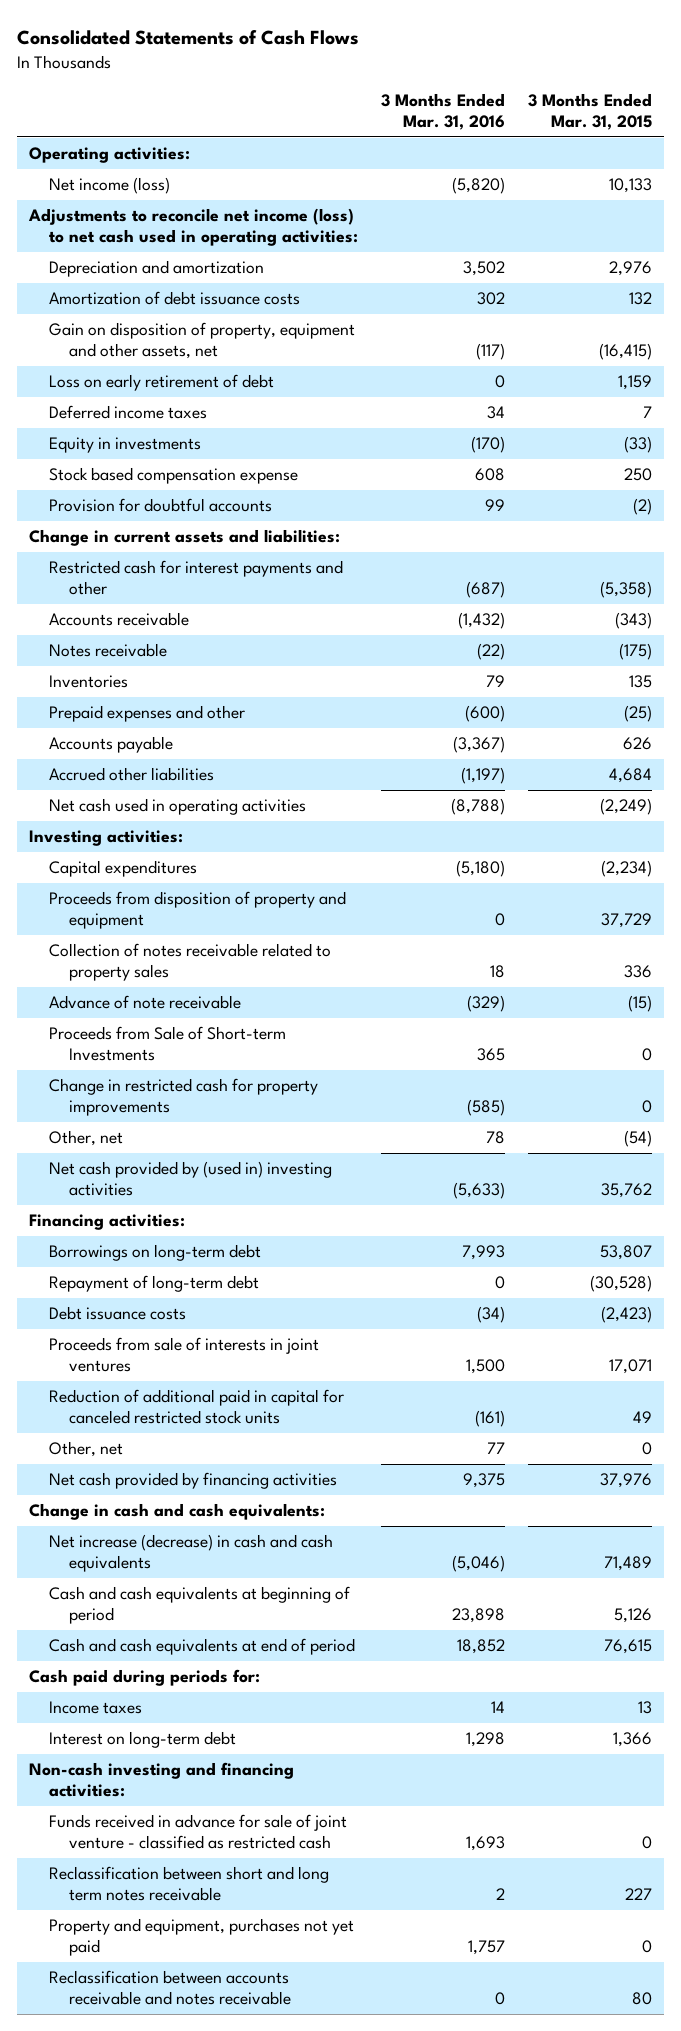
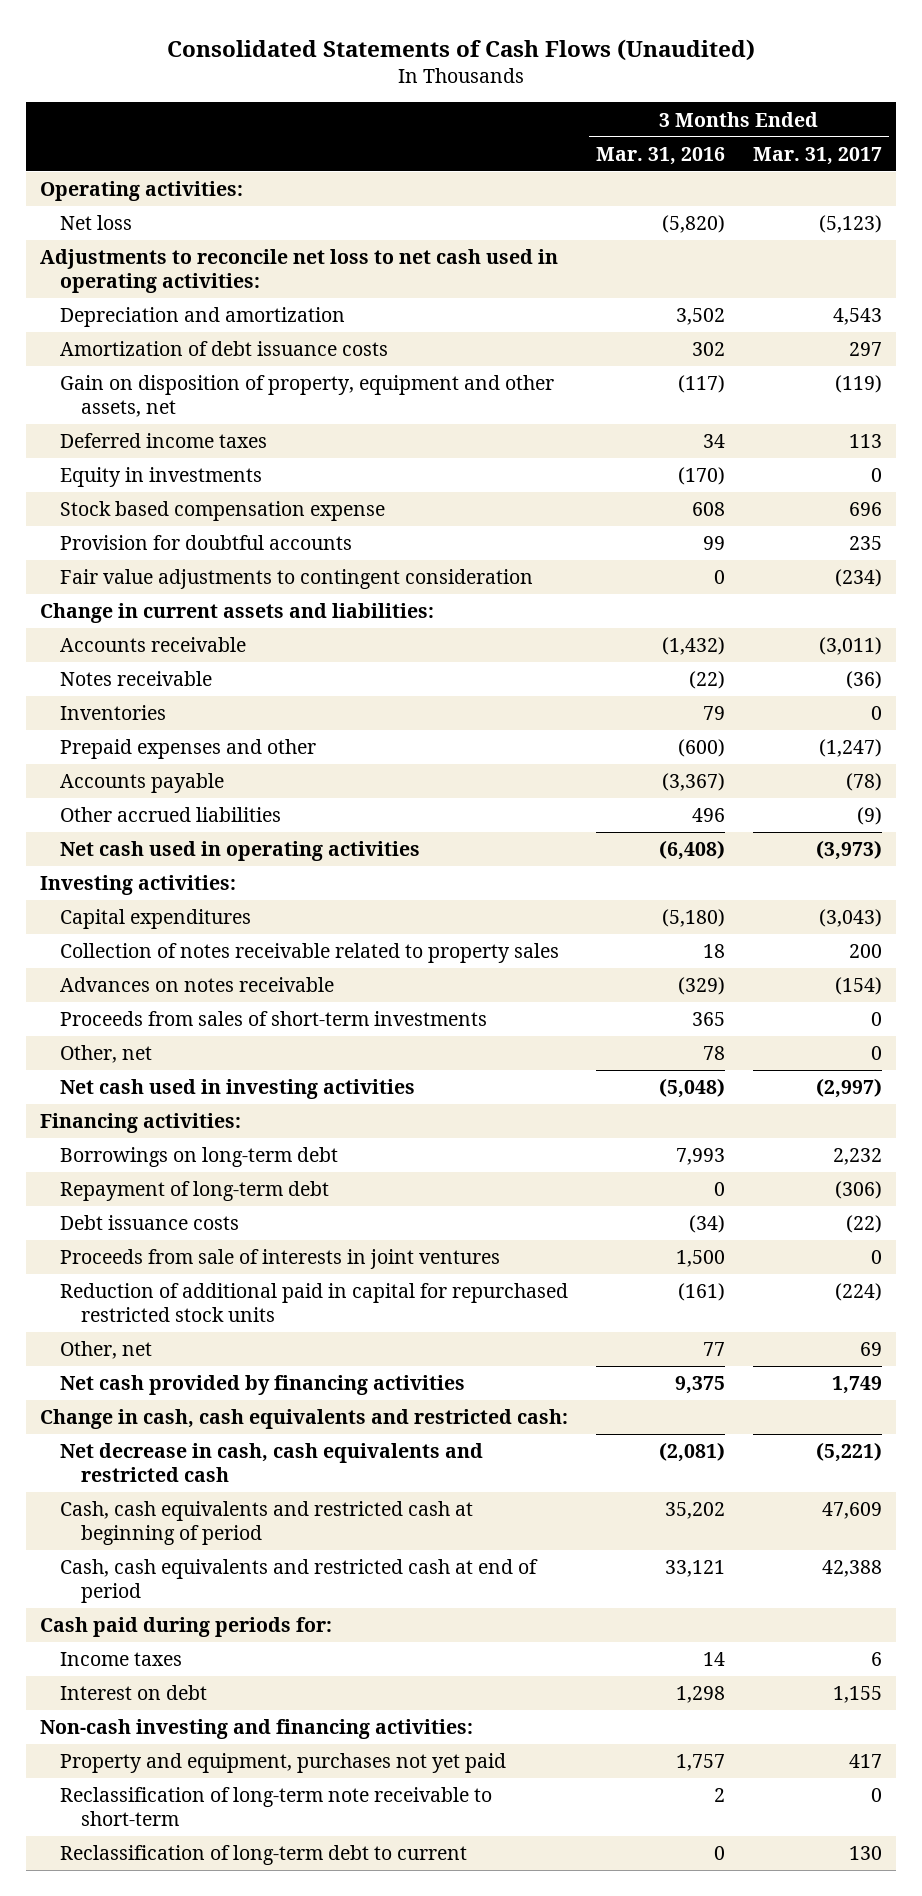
- Consolidated Statements of Cash Flows
+ Consolidated Statements of Cash Flows (Unaudited)
- | 3 Months Ended Mar. 31, 2016 | 3 Months Ended Mar. 31, 2015
+ | 3 Months Ended Mar. 31, 2016 | 3 Months Ended Mar. 31, 2017
- Net income (loss) | (5,820) | 10,133
- Adjustments to reconcile net income (loss) to net cash used in operating activities:
+ Net loss | (5,820) | (5,123)
+ Adjustments to reconcile net loss to net cash used in operating activities:
- Loss on early retirement of debt | 0 | 1,159
+ Fair value adjustments to contingent consideration | 0 | (234)
- Restricted cash for interest payments and other | (687) | (5,358)
- Accrued other liabilities | (1,197) | 4,684
- Net cash used in operating activities | (8,788) | (2,249)
+ Other accrued liabilities | 496 | (9)
+ Net cash used in operating activities | (6,408) | (3,973)
- Proceeds from disposition of property and equipment | 0 | 37,729
- Advance of note receivable | (329) | (15)
- Proceeds from Sale of Short-term Investments | 365 | 0
- Change in restricted cash for property improvements | (585) | 0
+ Advances on notes receivable | (329) | (154)
+ Proceeds from sales of short-term investments | 365 | 0
- Net cash provided by (used in) investing activities | (5,633) | 35,762
+ Net cash used in investing activities | (5,048) | (2,997)
- Reduction of additional paid in capital for canceled restricted stock units | (161) | 49
+ Reduction of additional paid in capital for repurchased restricted stock units | (161) | (224)
- Change in cash and cash equivalents:
- Net increase (decrease) in cash and cash equivalents | (5,046) | 71,489
- Cash and cash equivalents at beginning of period | 23,898 | 5,126
- Cash and cash equivalents at end of period | 18,852 | 76,615
+ Change in cash, cash equivalents and restricted cash:
+ Net decrease in cash, cash equivalents and restricted cash | (2,081) | (5,221)
+ Cash, cash equivalents and restricted cash at beginning of period | 35,202 | 47,609
+ Cash, cash equivalents and restricted cash at end of period | 33,121 | 42,388
- Interest on long-term debt | 1,298 | 1,366
+ Interest on debt | 1,298 | 1,155
- Funds received in advance for sale of joint venture - classified as restricted cash | 1,693 | 0
- Reclassification between short and long term notes receivable | 2 | 227
- Reclassification between accounts receivable and notes receivable | 0 | 80
+ Reclassification of long-term note receivable to short-term | 2 | 0
+ Reclassification of long-term debt to current | 0 | 130

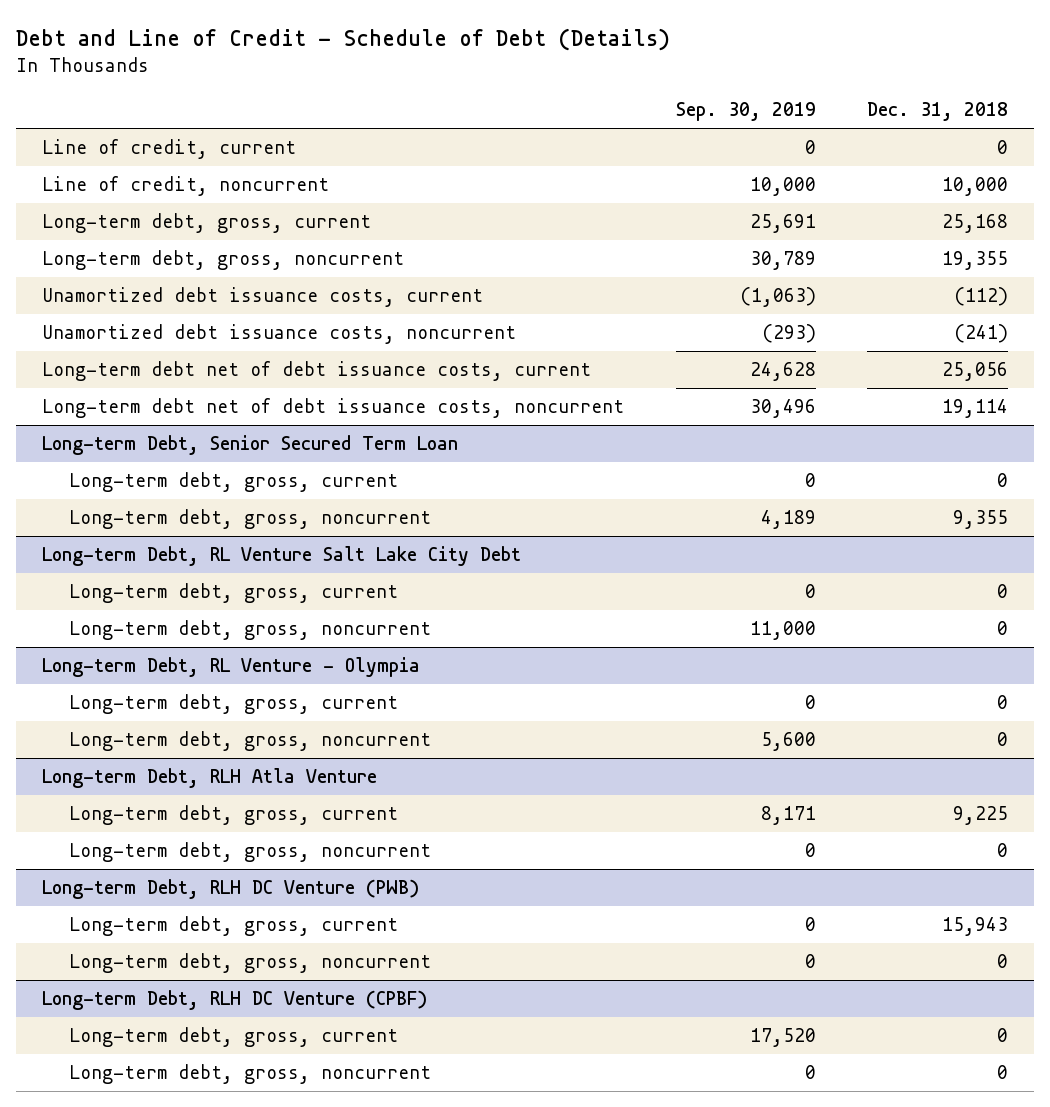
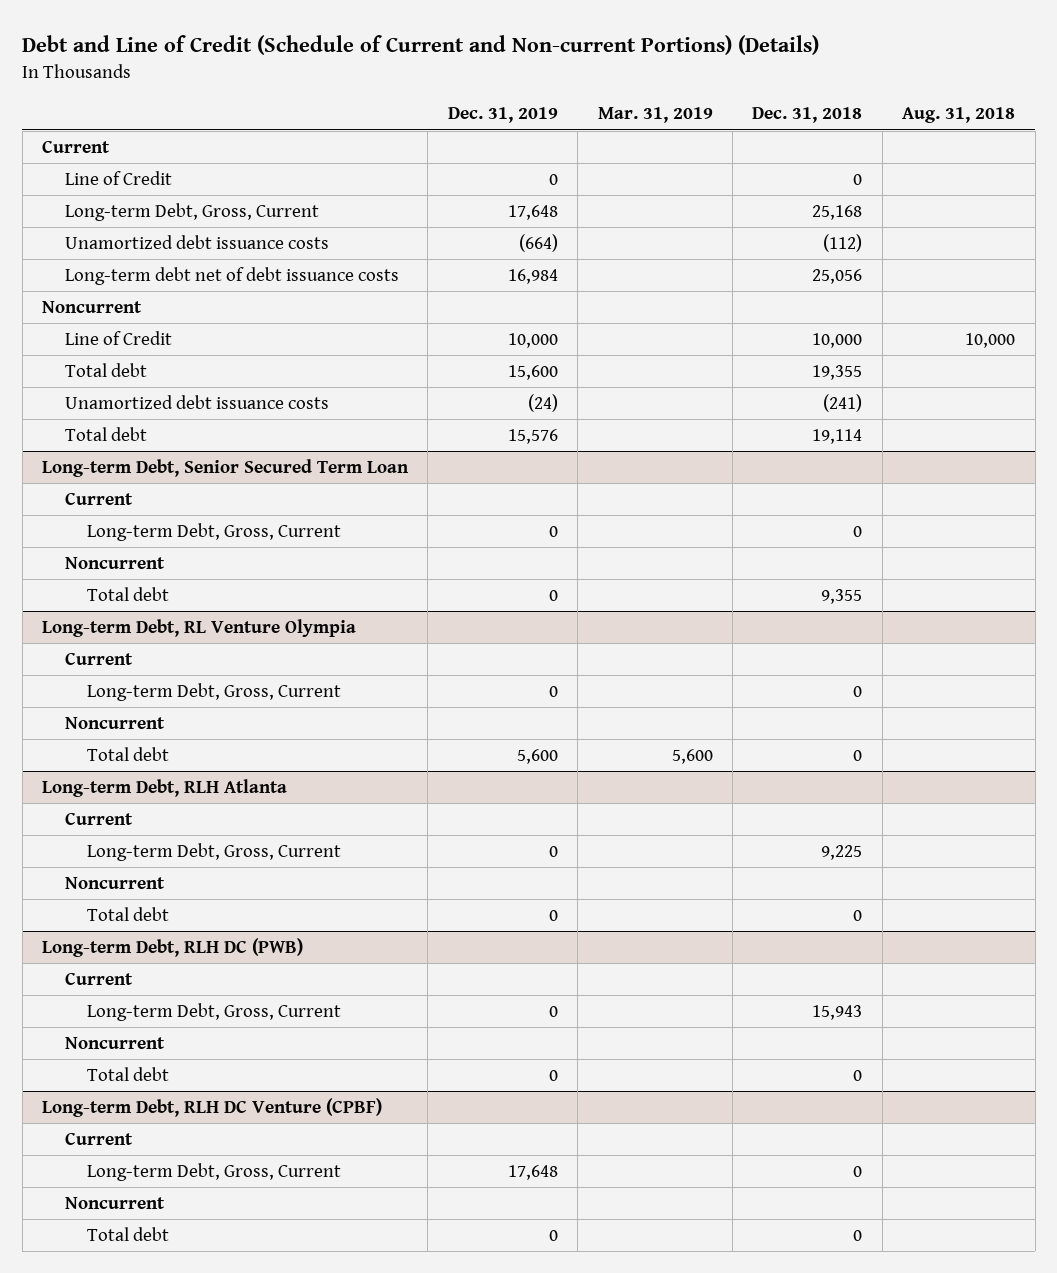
- Debt and Line of Credit - Schedule of Debt (Details)
+ Debt and Line of Credit (Schedule of Current and Non-current Portions) (Details)
- | Sep. 30, 2019 | Dec. 31, 2018
+ | Dec. 31, 2019 | Mar. 31, 2019 | Dec. 31, 2018 | Aug. 31, 2018
- Line of credit, current | 0 | 0
- Line of credit, noncurrent | 10,000 | 10,000
- Long-term debt, gross, current | 25,691 | 25,168
- Long-term debt, gross, noncurrent | 30,789 | 19,355
- Unamortized debt issuance costs, current | (1,063) | (112)
- Unamortized debt issuance costs, noncurrent | (293) | (241)
- Long-term debt net of debt issuance costs, current | 24,628 | 25,056
- Long-term debt net of debt issuance costs, noncurrent | 30,496 | 19,114
+ Current
+ Line of Credit | 0 | | 0 |
+ Long-term Debt, Gross, Current | 17,648 | | 25,168 |
+ Unamortized debt issuance costs | (664) | | (112) |
+ Long-term debt net of debt issuance costs | 16,984 | | 25,056 |
+ Noncurrent
+ Line of Credit | 10,000 | | 10,000 | 10,000
+ Total debt | 15,600 | | 19,355 |
+ Unamortized debt issuance costs | (24) | | (241) |
+ Total debt | 15,576 | | 19,114 |
@ Long-term Debt, Senior Secured Term Loan
- Long-term debt, gross, current | 0 | 0
- Long-term debt, gross, noncurrent | 4,189 | 9,355
- Long-term Debt, RL Venture Salt Lake City Debt
- Long-term debt, gross, current | 0 | 0
- Long-term debt, gross, noncurrent | 11,000 | 0
- Long-term Debt, RL Venture - Olympia
- Long-term debt, gross, current | 0 | 0
- Long-term debt, gross, noncurrent | 5,600 | 0
- Long-term Debt, RLH Atla Venture
- Long-term debt, gross, current | 8,171 | 9,225
- Long-term debt, gross, noncurrent | 0 | 0
- Long-term Debt, RLH DC Venture (PWB)
- Long-term debt, gross, current | 0 | 15,943
- Long-term debt, gross, noncurrent | 0 | 0
@ Long-term Debt, Senior Secured Term Loan
+ Current
+ Long-term Debt, Gross, Current | 0 | | 0 |
+ Noncurrent
+ Total debt | 0 | | 9,355 |
+ Long-term Debt, RL Venture Olympia
+ Current
+ Long-term Debt, Gross, Current | 0 | | 0 |
+ Noncurrent
+ Total debt | 5,600 | 5,600 | 0 |
+ Long-term Debt, RLH Atlanta
+ Current
+ Long-term Debt, Gross, Current | 0 | | 9,225 |
+ Noncurrent
+ Total debt | 0 | | 0 |
+ Long-term Debt, RLH DC (PWB)
+ Current
+ Long-term Debt, Gross, Current | 0 | | 15,943 |
+ Noncurrent
+ Total debt | 0 | | 0 |
@ Long-term Debt, RLH DC Venture (CPBF)
- Long-term debt, gross, current | 17,520 | 0
- Long-term debt, gross, noncurrent | 0 | 0
+ Current
+ Long-term Debt, Gross, Current | 17,648 | | 0 |
+ Noncurrent
+ Total debt | 0 | | 0 |

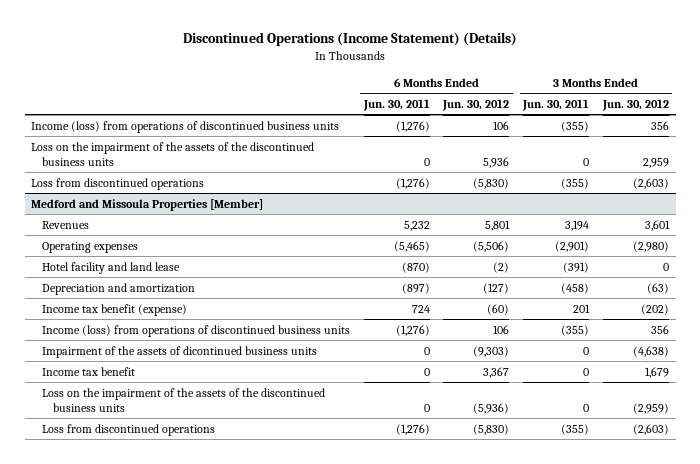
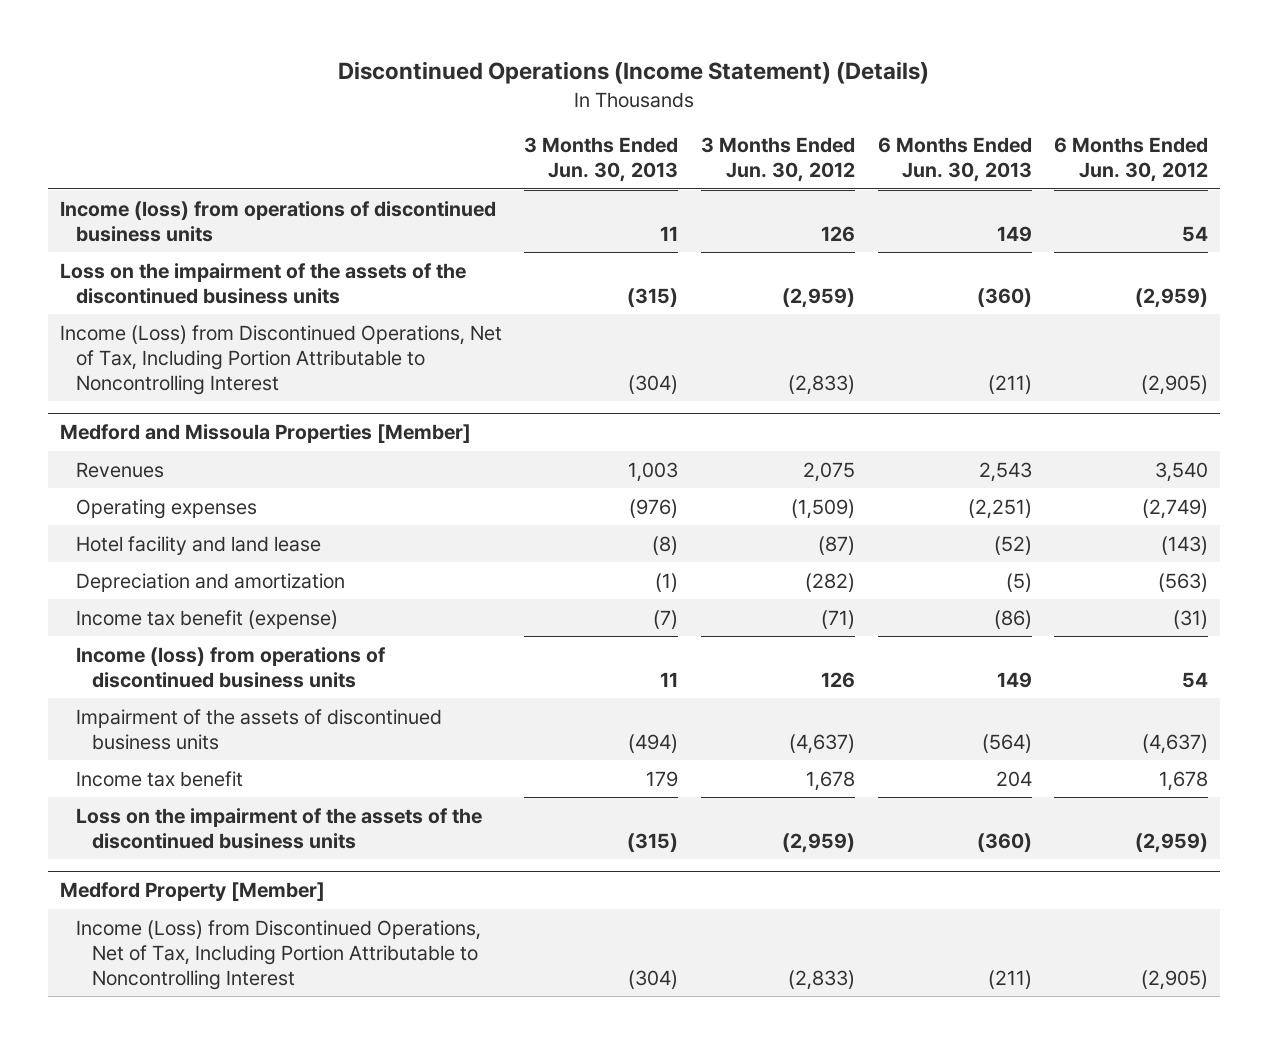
- | 6 Months Ended Jun. 30, 2011 | 6 Months Ended Jun. 30, 2012 | 3 Months Ended Jun. 30, 2011 | 3 Months Ended Jun. 30, 2012
+ | 3 Months Ended Jun. 30, 2013 | 3 Months Ended Jun. 30, 2012 | 6 Months Ended Jun. 30, 2013 | 6 Months Ended Jun. 30, 2012
- Income (loss) from operations of discontinued business units | (1,276) | 106 | (355) | 356
- Loss on the impairment of the assets of the discontinued business units | 0 | 5,936 | 0 | 2,959
- Loss from discontinued operations | (1,276) | (5,830) | (355) | (2,603)
+ Income (loss) from operations of discontinued business units | 11 | 126 | 149 | 54
+ Loss on the impairment of the assets of the discontinued business units | (315) | (2,959) | (360) | (2,959)
+ Income (Loss) from Discontinued Operations, Net of Tax, Including Portion Attributable to Noncontrolling Interest | (304) | (2,833) | (211) | (2,905)
@ Medford and Missoula Properties [Member]
- Revenues | 5,232 | 5,801 | 3,194 | 3,601
- Operating expenses | (5,465) | (5,506) | (2,901) | (2,980)
- Hotel facility and land lease | (870) | (2) | (391) | 0
- Depreciation and amortization | (897) | (127) | (458) | (63)
- Income tax benefit (expense) | 724 | (60) | 201 | (202)
- Income (loss) from operations of discontinued business units | (1,276) | 106 | (355) | 356
- Impairment of the assets of dicontinued business units | 0 | (9,303) | 0 | (4,638)
- Income tax benefit | 0 | 3,367 | 0 | 1,679
- Loss on the impairment of the assets of the discontinued business units | 0 | (5,936) | 0 | (2,959)
- Loss from discontinued operations | (1,276) | (5,830) | (355) | (2,603)
+ Revenues | 1,003 | 2,075 | 2,543 | 3,540
+ Operating expenses | (976) | (1,509) | (2,251) | (2,749)
+ Hotel facility and land lease | (8) | (87) | (52) | (143)
+ Depreciation and amortization | (1) | (282) | (5) | (563)
+ Income tax benefit (expense) | (7) | (71) | (86) | (31)
+ Income (loss) from operations of discontinued business units | 11 | 126 | 149 | 54
+ Impairment of the assets of discontinued business units | (494) | (4,637) | (564) | (4,637)
+ Income tax benefit | 179 | 1,678 | 204 | 1,678
+ Loss on the impairment of the assets of the discontinued business units | (315) | (2,959) | (360) | (2,959)
+ Medford Property [Member]
+ Income (Loss) from Discontinued Operations, Net of Tax, Including Portion Attributable to Noncontrolling Interest | (304) | (2,833) | (211) | (2,905)

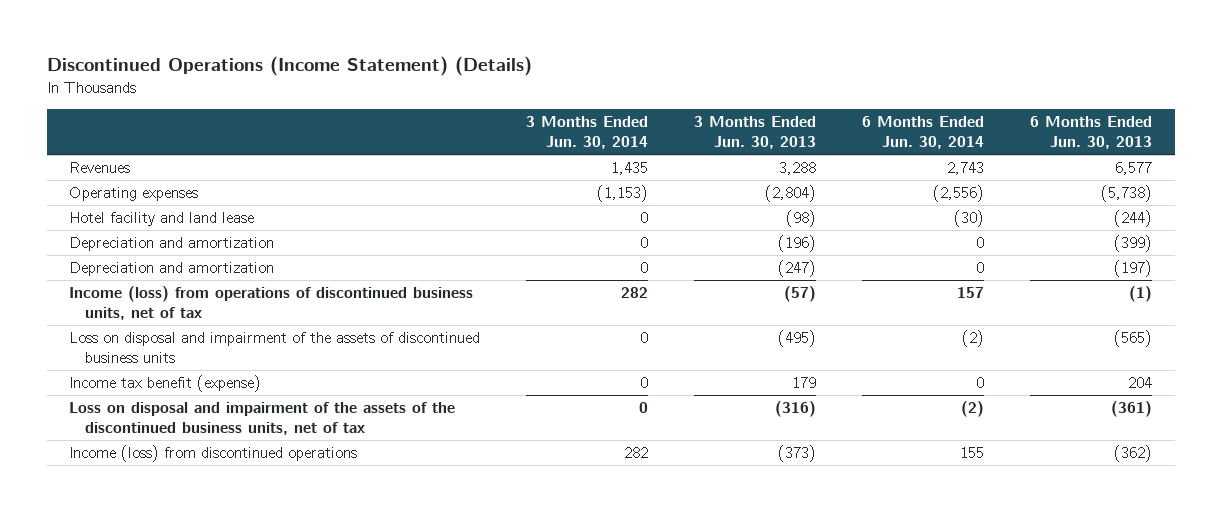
- | 3 Months Ended Jun. 30, 2013 | 3 Months Ended Jun. 30, 2012 | 6 Months Ended Jun. 30, 2013 | 6 Months Ended Jun. 30, 2012
+ | 3 Months Ended Jun. 30, 2014 | 3 Months Ended Jun. 30, 2013 | 6 Months Ended Jun. 30, 2014 | 6 Months Ended Jun. 30, 2013
- Income (loss) from operations of discontinued business units | 11 | 126 | 149 | 54
- Loss on the impairment of the assets of the discontinued business units | (315) | (2,959) | (360) | (2,959)
- Income (Loss) from Discontinued Operations, Net of Tax, Including Portion Attributable to Noncontrolling Interest | (304) | (2,833) | (211) | (2,905)
- Medford and Missoula Properties [Member]
- Revenues | 1,003 | 2,075 | 2,543 | 3,540
- Operating expenses | (976) | (1,509) | (2,251) | (2,749)
- Hotel facility and land lease | (8) | (87) | (52) | (143)
- Depreciation and amortization | (1) | (282) | (5) | (563)
- Income tax benefit (expense) | (7) | (71) | (86) | (31)
- Income (loss) from operations of discontinued business units | 11 | 126 | 149 | 54
- Impairment of the assets of discontinued business units | (494) | (4,637) | (564) | (4,637)
- Income tax benefit | 179 | 1,678 | 204 | 1,678
- Loss on the impairment of the assets of the discontinued business units | (315) | (2,959) | (360) | (2,959)
- Medford Property [Member]
- Income (Loss) from Discontinued Operations, Net of Tax, Including Portion Attributable to Noncontrolling Interest | (304) | (2,833) | (211) | (2,905)
+ Revenues | 1,435 | 3,288 | 2,743 | 6,577
+ Operating expenses | (1,153) | (2,804) | (2,556) | (5,738)
+ Hotel facility and land lease | 0 | (98) | (30) | (244)
+ Depreciation and amortization | 0 | (196) | 0 | (399)
+ Depreciation and amortization | 0 | (247) | 0 | (197)
+ Income (loss) from operations of discontinued business units, net of tax | 282 | (57) | 157 | (1)
+ Loss on disposal and impairment of the assets of discontinued business units | 0 | (495) | (2) | (565)
+ Income tax benefit (expense) | 0 | 179 | 0 | 204
+ Loss on disposal and impairment of the assets of the discontinued business units, net of tax | 0 | (316) | (2) | (361)
+ Income (loss) from discontinued operations | 282 | (373) | 155 | (362)

